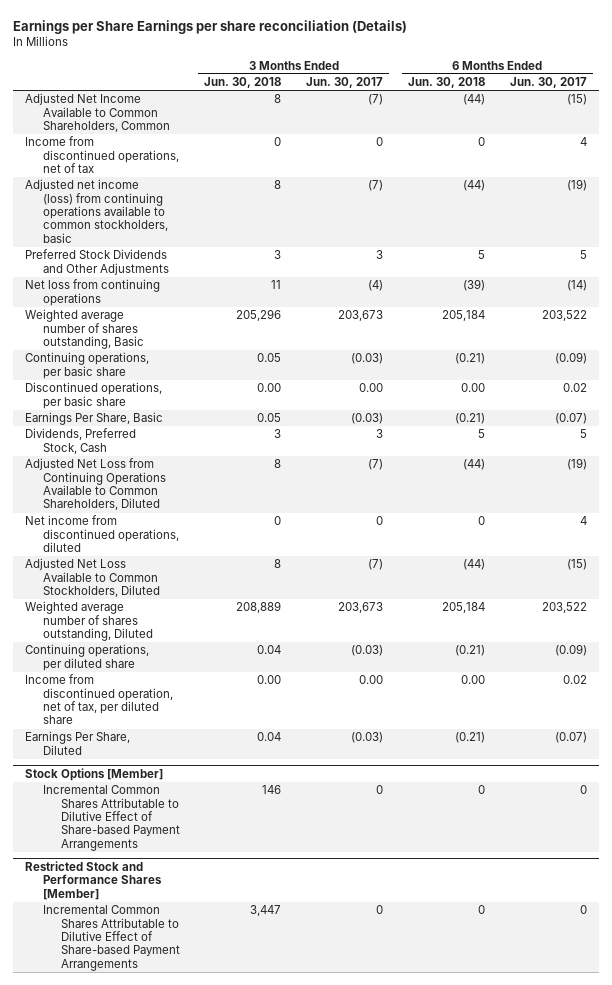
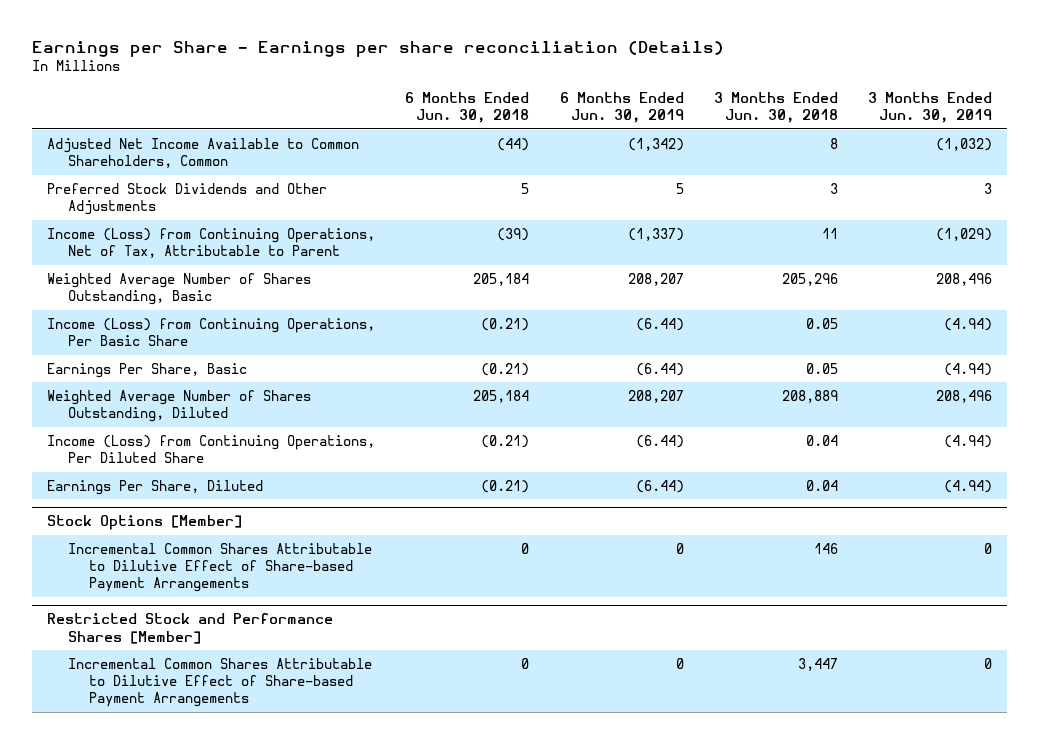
- Earnings per Share Earnings per share reconciliation (Details)
+ Earnings per Share - Earnings per share reconciliation (Details)
- | 3 Months Ended Jun. 30, 2018 | 3 Months Ended Jun. 30, 2017 | 6 Months Ended Jun. 30, 2018 | 6 Months Ended Jun. 30, 2017
+ | 6 Months Ended Jun. 30, 2018 | 6 Months Ended Jun. 30, 2019 | 3 Months Ended Jun. 30, 2018 | 3 Months Ended Jun. 30, 2019
- Income from discontinued operations, net of tax | 0 | 0 | 0 | 4
- Adjusted net income (loss) from continuing operations available to common stockholders, basic | 8 | (7) | (44) | (19)
- Net loss from continuing operations | 11 | (4) | (39) | (14)
- Weighted average number of shares outstanding, Basic | 205,296 | 203,673 | 205,184 | 203,522
- Continuing operations, per basic share | 0.05 | (0.03) | (0.21) | (0.09)
- Discontinued operations, per basic share | 0.00 | 0.00 | 0.00 | 0.02
+ Income (Loss) from Continuing Operations, Net of Tax, Attributable to Parent | (39) | (1,337) | 11 | (1,029)
+ Weighted Average Number of Shares Outstanding, Basic | 205,184 | 208,207 | 205,296 | 208,496
+ Income (Loss) from Continuing Operations, Per Basic Share | (0.21) | (6.44) | 0.05 | (4.94)
- Dividends, Preferred Stock, Cash | 3 | 3 | 5 | 5
- Adjusted Net Loss from Continuing Operations Available to Common Shareholders, Diluted | 8 | (7) | (44) | (19)
- Net income from discontinued operations, diluted | 0 | 0 | 0 | 4
- Adjusted Net Loss Available to Common Stockholders, Diluted | 8 | (7) | (44) | (15)
- Weighted average number of shares outstanding, Diluted | 208,889 | 203,673 | 205,184 | 203,522
- Continuing operations, per diluted share | 0.04 | (0.03) | (0.21) | (0.09)
- Income from discontinued operation, net of tax, per diluted share | 0.00 | 0.00 | 0.00 | 0.02
+ Weighted Average Number of Shares Outstanding, Diluted | 205,184 | 208,207 | 208,889 | 208,496
+ Income (Loss) from Continuing Operations, Per Diluted Share | (0.21) | (6.44) | 0.04 | (4.94)

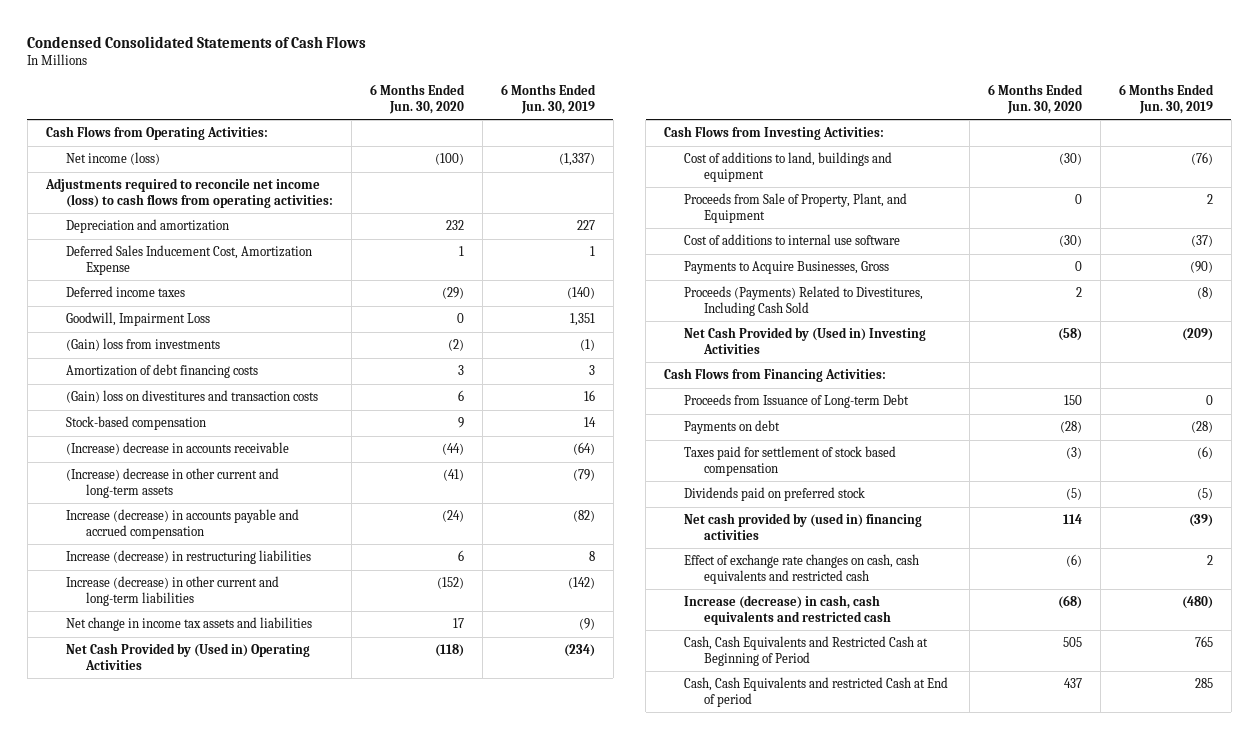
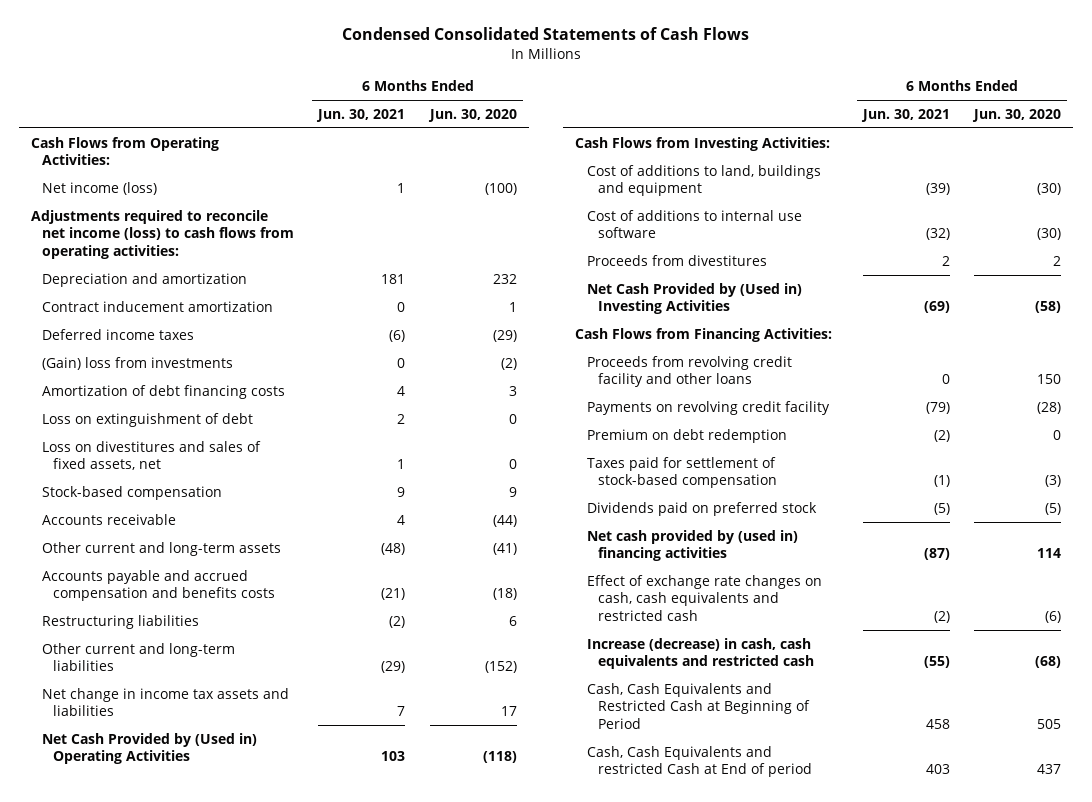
- | 6 Months Ended Jun. 30, 2020 | 6 Months Ended Jun. 30, 2019
+ | 6 Months Ended Jun. 30, 2021 | 6 Months Ended Jun. 30, 2020
- Deferred Sales Inducement Cost, Amortization Expense | 1 | 1
+ Contract inducement amortization | 0 | 1
- Goodwill, Impairment Loss | 0 | 1,351
- (Gain) loss on divestitures and transaction costs | 6 | 16
+ Loss on extinguishment of debt | 2 | 0
+ Loss on divestitures and sales of fixed assets, net | 1 | 0
- (Increase) decrease in accounts receivable | (44) | (64)
- (Increase) decrease in other current and long-term assets | (41) | (79)
- Increase (decrease) in accounts payable and accrued compensation | (24) | (82)
- Increase (decrease) in restructuring liabilities | 6 | 8
- Increase (decrease) in other current and long-term liabilities | (152) | (142)
+ Accounts receivable | 4 | (44)
+ Other current and long-term assets | (48) | (41)
+ Accounts payable and accrued compensation and benefits costs | (21) | (18)
+ Restructuring liabilities | (2) | 6
+ Other current and long-term liabilities | (29) | (152)
- Proceeds from Sale of Property, Plant, and Equipment | 0 | 2
- Payments to Acquire Businesses, Gross | 0 | (90)
- Proceeds (Payments) Related to Divestitures, Including Cash Sold | 2 | (8)
+ Proceeds from divestitures | 2 | 2
- Proceeds from Issuance of Long-term Debt | 150 | 0
- Payments on debt | (28) | (28)
- Taxes paid for settlement of stock based compensation | (3) | (6)
+ Proceeds from revolving credit facility and other loans | 0 | 150
+ Payments on revolving credit facility | (79) | (28)
+ Premium on debt redemption | (2) | 0
+ Taxes paid for settlement of stock-based compensation | (1) | (3)

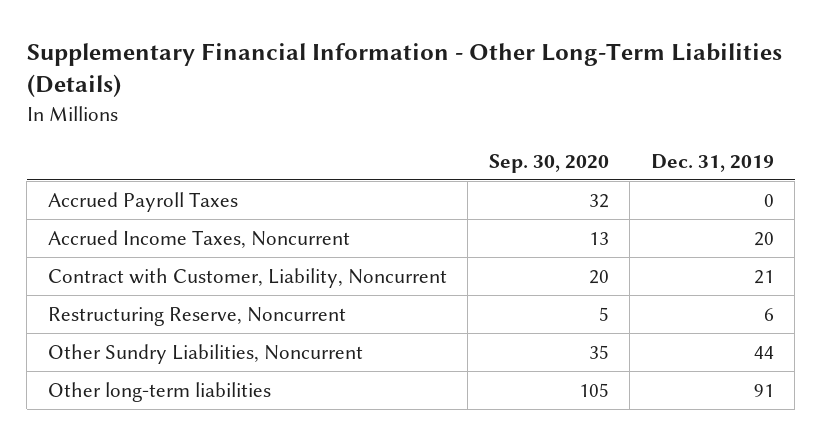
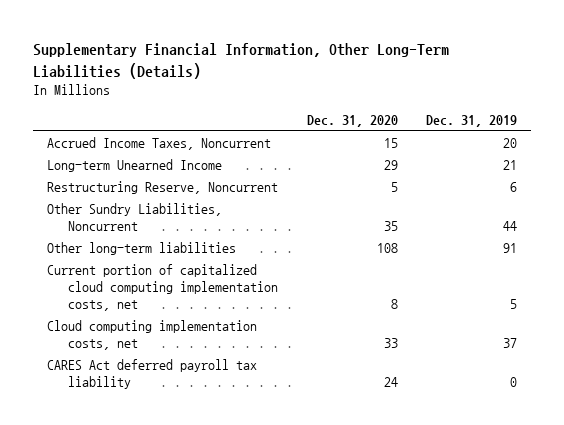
- Supplementary Financial Information - Other Long-Term Liabilities (Details)
+ Supplementary Financial Information, Other Long-Term Liabilities (Details)
- | Sep. 30, 2020 | Dec. 31, 2019
+ | Dec. 31, 2020 | Dec. 31, 2019
- Accrued Payroll Taxes | 32 | 0
- Contract with Customer, Liability, Noncurrent | 20 | 21
+ Long-term Unearned Income | 29 | 21
+ Current portion of capitalized cloud computing implementation costs, net | 8 | 5
+ Cloud computing implementation costs, net | 33 | 37
+ CARES Act deferred payroll tax liability | 24 | 0

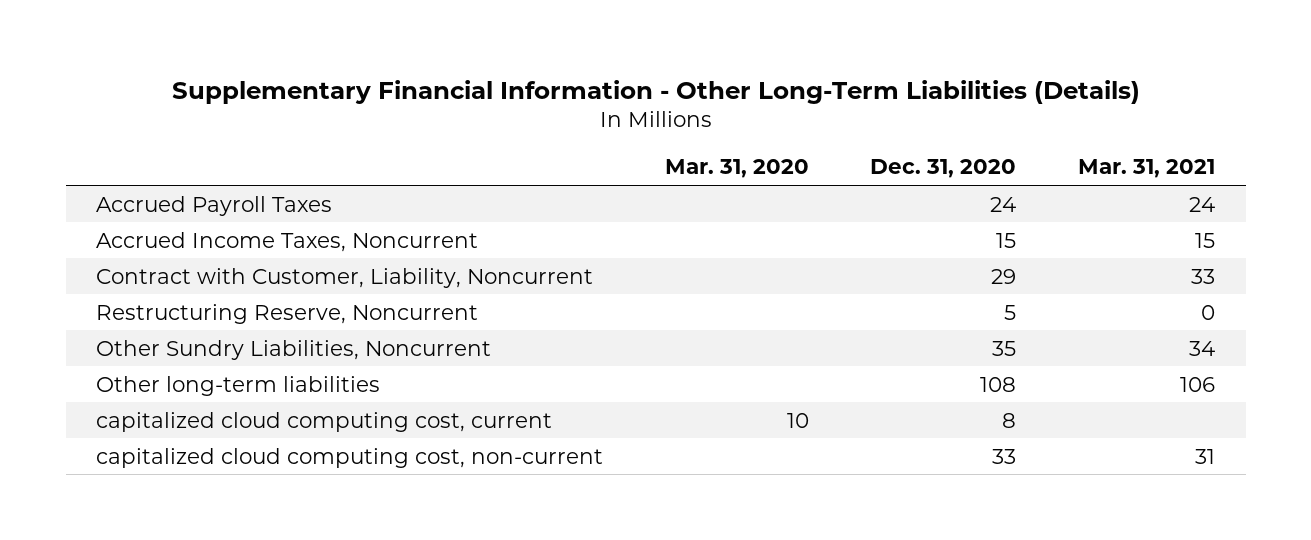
- Supplementary Financial Information, Other Long-Term Liabilities (Details)
+ Supplementary Financial Information - Other Long-Term Liabilities (Details)
- | Dec. 31, 2020 | Dec. 31, 2019
+ | Mar. 31, 2020 | Dec. 31, 2020 | Mar. 31, 2021
+ Accrued Payroll Taxes | | 24 | 24
- Long-term Unearned Income | 29 | 21
+ Contract with Customer, Liability, Noncurrent | | 29 | 33
- Current portion of capitalized cloud computing implementation costs, net | 8 | 5
- Cloud computing implementation costs, net | 33 | 37
- CARES Act deferred payroll tax liability | 24 | 0
+ capitalized cloud computing cost, current | 10 | 8 |
+ capitalized cloud computing cost, non-current | | 33 | 31

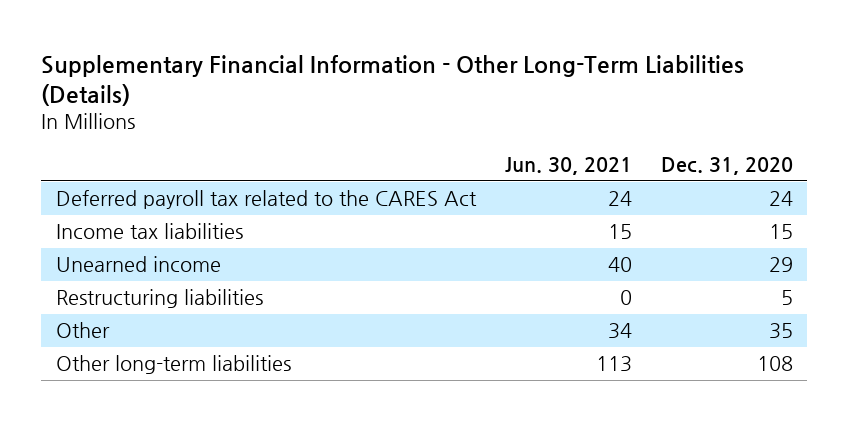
- | Mar. 31, 2020 | Dec. 31, 2020 | Mar. 31, 2021
+ | Jun. 30, 2021 | Dec. 31, 2020
- Accrued Payroll Taxes | | 24 | 24
- Accrued Income Taxes, Noncurrent | | 15 | 15
- Contract with Customer, Liability, Noncurrent | | 29 | 33
- Restructuring Reserve, Noncurrent | | 5 | 0
- Other Sundry Liabilities, Noncurrent | | 35 | 34
+ Deferred payroll tax related to the CARES Act | 24 | 24
+ Income tax liabilities | 15 | 15
+ Unearned income | 40 | 29
+ Restructuring liabilities | 0 | 5
+ Other | 34 | 35
- capitalized cloud computing cost, current | 10 | 8 |
- capitalized cloud computing cost, non-current | | 33 | 31

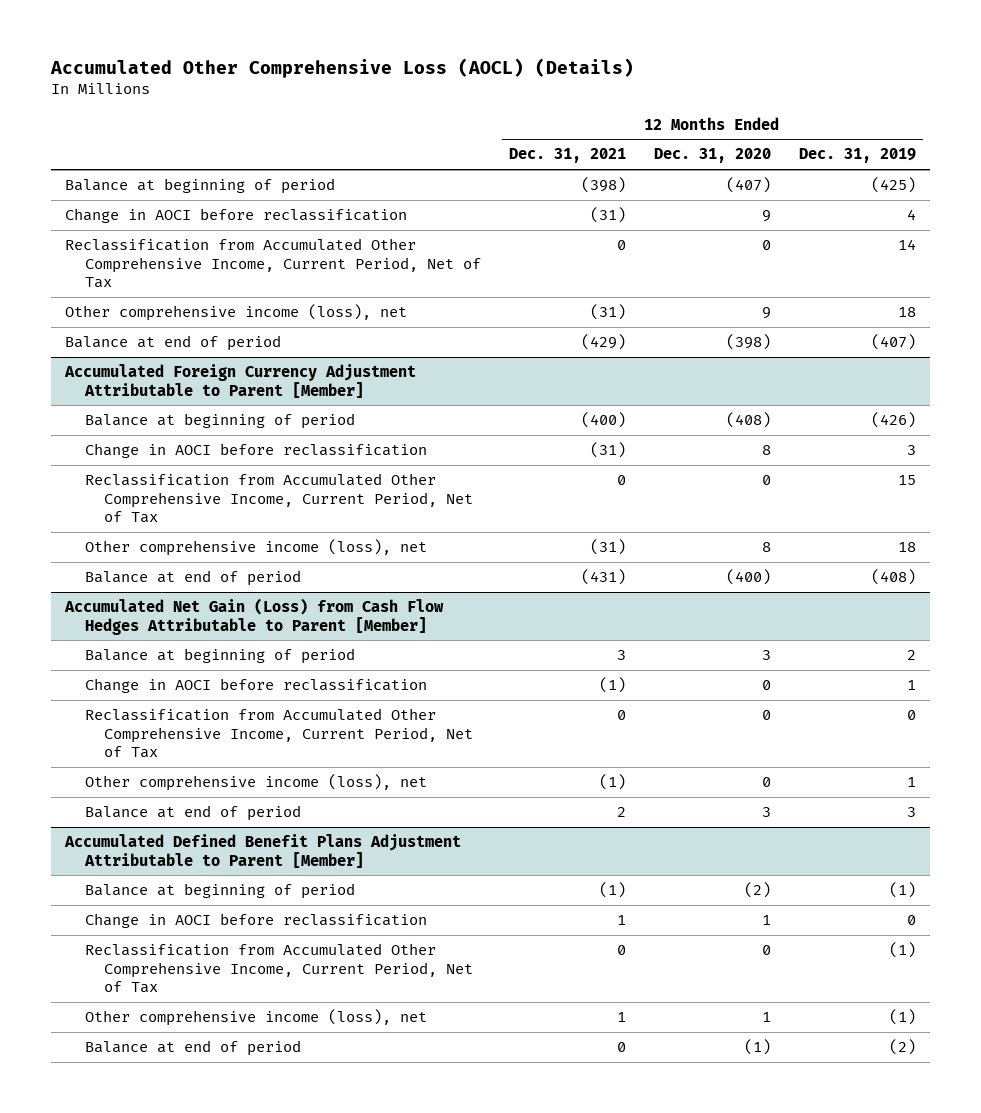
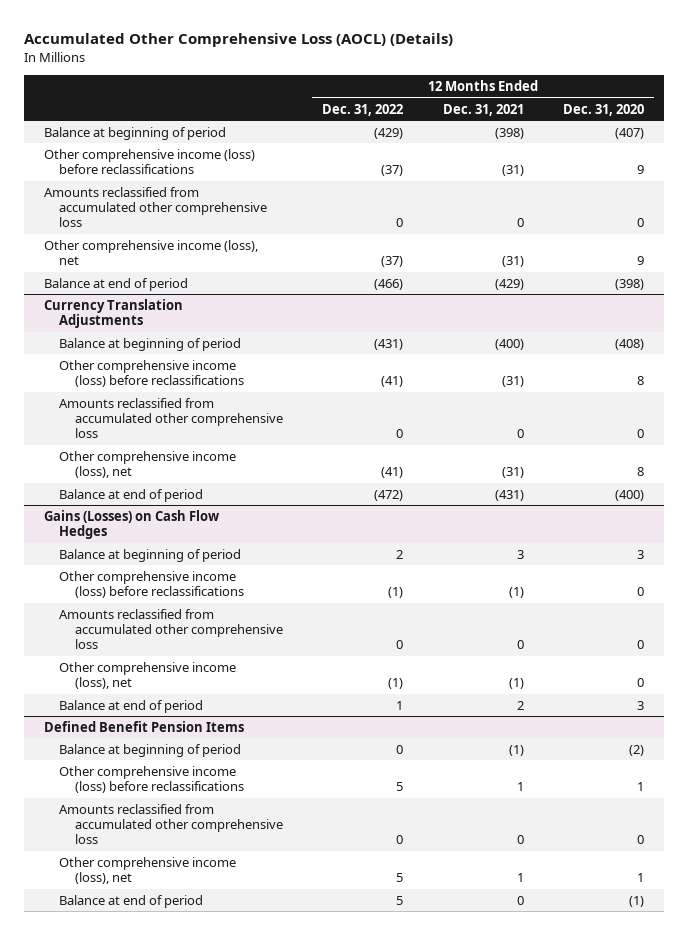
- | 12 Months Ended Dec. 31, 2021 | 12 Months Ended Dec. 31, 2020 | 12 Months Ended Dec. 31, 2019
+ | 12 Months Ended Dec. 31, 2022 | 12 Months Ended Dec. 31, 2021 | 12 Months Ended Dec. 31, 2020
- Change in AOCI before reclassification | (31) | 9 | 4
- Reclassification from Accumulated Other Comprehensive Income, Current Period, Net of Tax | 0 | 0 | 14
+ Other comprehensive income (loss) before reclassifications | (37) | (31) | 9
+ Amounts reclassified from accumulated other comprehensive loss | 0 | 0 | 0
- Accumulated Foreign Currency Adjustment Attributable to Parent [Member]
+ Currency Translation Adjustments
- Change in AOCI before reclassification | (31) | 8 | 3
- Reclassification from Accumulated Other Comprehensive Income, Current Period, Net of Tax | 0 | 0 | 15
+ Other comprehensive income (loss) before reclassifications | (41) | (31) | 8
+ Amounts reclassified from accumulated other comprehensive loss | 0 | 0 | 0
- Accumulated Net Gain (Loss) from Cash Flow Hedges Attributable to Parent [Member]
+ Gains (Losses) on Cash Flow Hedges
- Change in AOCI before reclassification | (1) | 0 | 1
- Reclassification from Accumulated Other Comprehensive Income, Current Period, Net of Tax | 0 | 0 | 0
+ Other comprehensive income (loss) before reclassifications | (1) | (1) | 0
+ Amounts reclassified from accumulated other comprehensive loss | 0 | 0 | 0
- Accumulated Defined Benefit Plans Adjustment Attributable to Parent [Member]
+ Defined Benefit Pension Items
- Change in AOCI before reclassification | 1 | 1 | 0
- Reclassification from Accumulated Other Comprehensive Income, Current Period, Net of Tax | 0 | 0 | (1)
+ Other comprehensive income (loss) before reclassifications | 5 | 1 | 1
+ Amounts reclassified from accumulated other comprehensive loss | 0 | 0 | 0

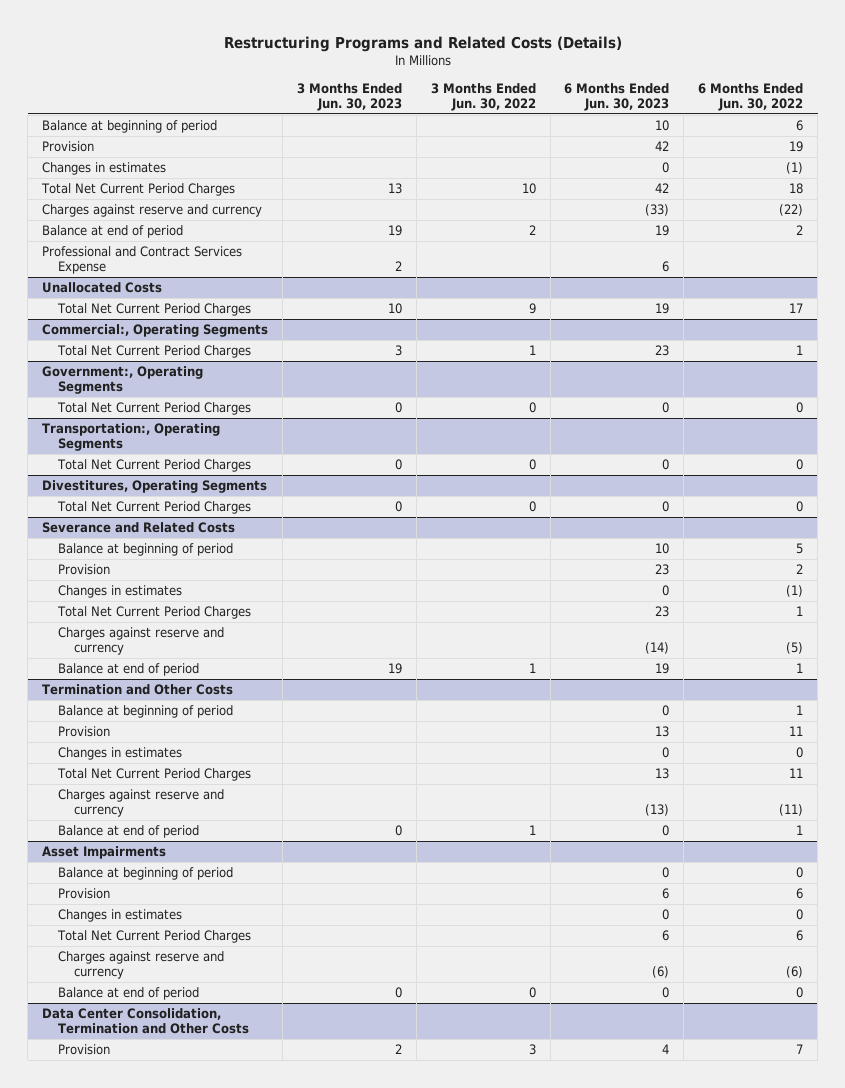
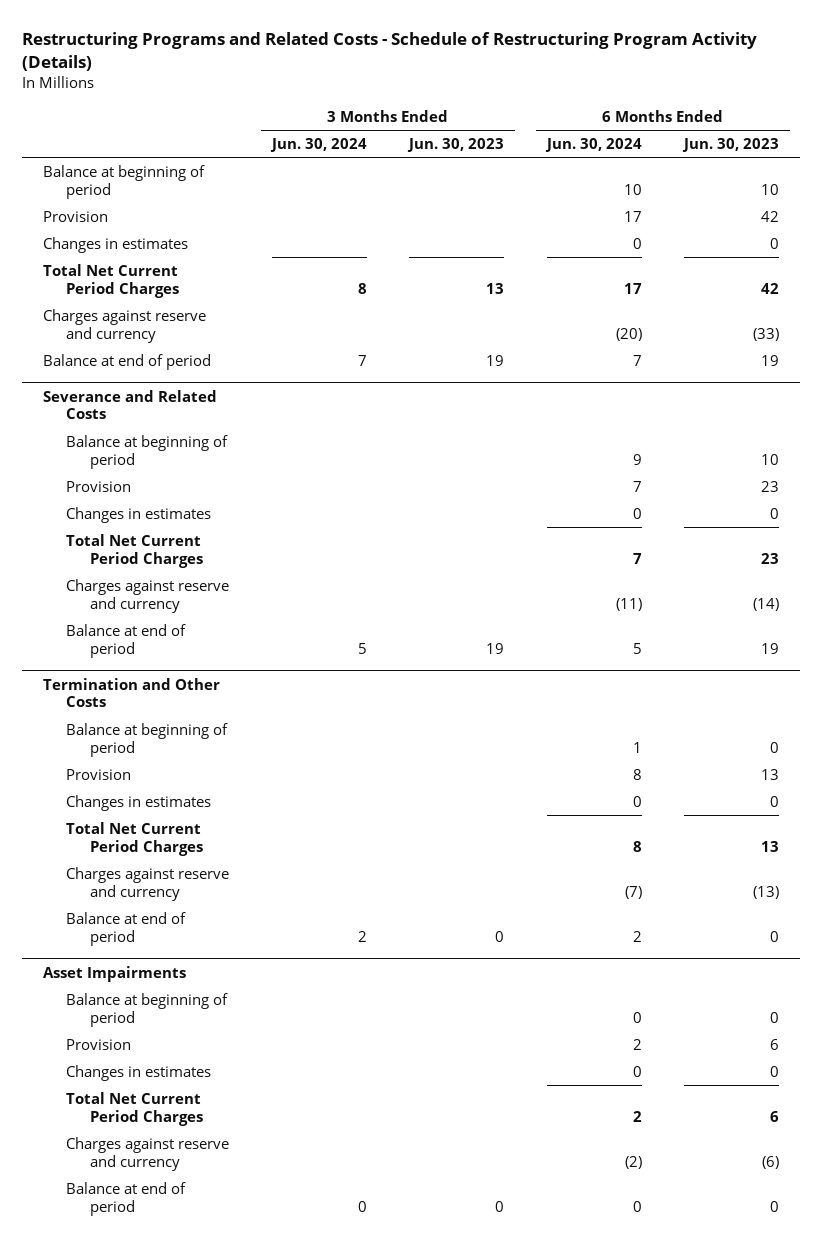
- Restructuring Programs and Related Costs (Details)
+ Restructuring Programs and Related Costs - Schedule of Restructuring Program Activity (Details)
- | 3 Months Ended Jun. 30, 2023 | 3 Months Ended Jun. 30, 2022 | 6 Months Ended Jun. 30, 2023 | 6 Months Ended Jun. 30, 2022
+ | 3 Months Ended Jun. 30, 2024 | 3 Months Ended Jun. 30, 2023 | 6 Months Ended Jun. 30, 2024 | 6 Months Ended Jun. 30, 2023
- Professional and Contract Services Expense | 2 | | 6 |
- Unallocated Costs
- Total Net Current Period Charges | 10 | 9 | 19 | 17
- Commercial:, Operating Segments
- Total Net Current Period Charges | 3 | 1 | 23 | 1
- Government:, Operating Segments
- Total Net Current Period Charges | 0 | 0 | 0 | 0
- Transportation:, Operating Segments
- Total Net Current Period Charges | 0 | 0 | 0 | 0
- Divestitures, Operating Segments
- Total Net Current Period Charges | 0 | 0 | 0 | 0
- Data Center Consolidation, Termination and Other Costs
- Provision | 2 | 3 | 4 | 7

